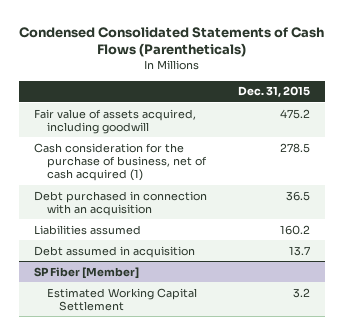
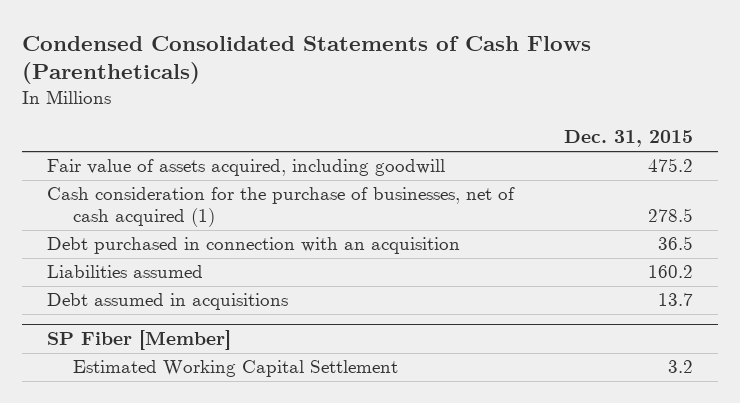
- Cash consideration for the purchase of business, net of cash acquired (1) | 278.5
+ Cash consideration for the purchase of businesses, net of cash acquired (1) | 278.5
- Debt assumed in acquisition | 13.7
+ Debt assumed in acquisitions | 13.7

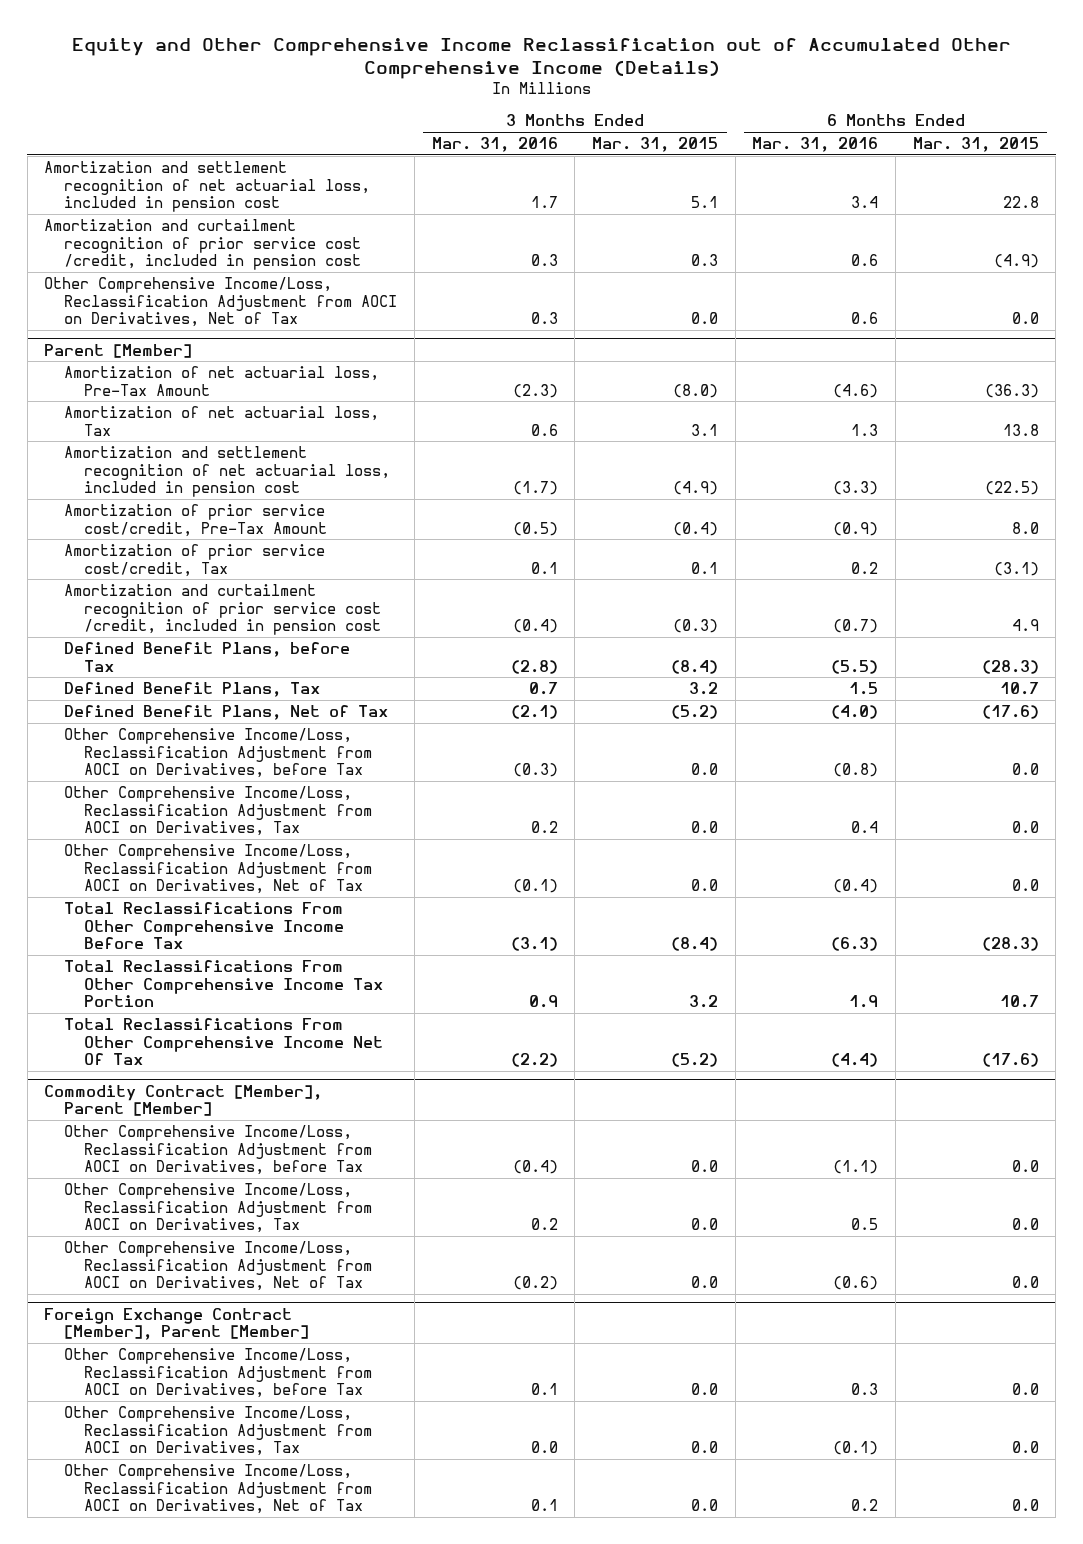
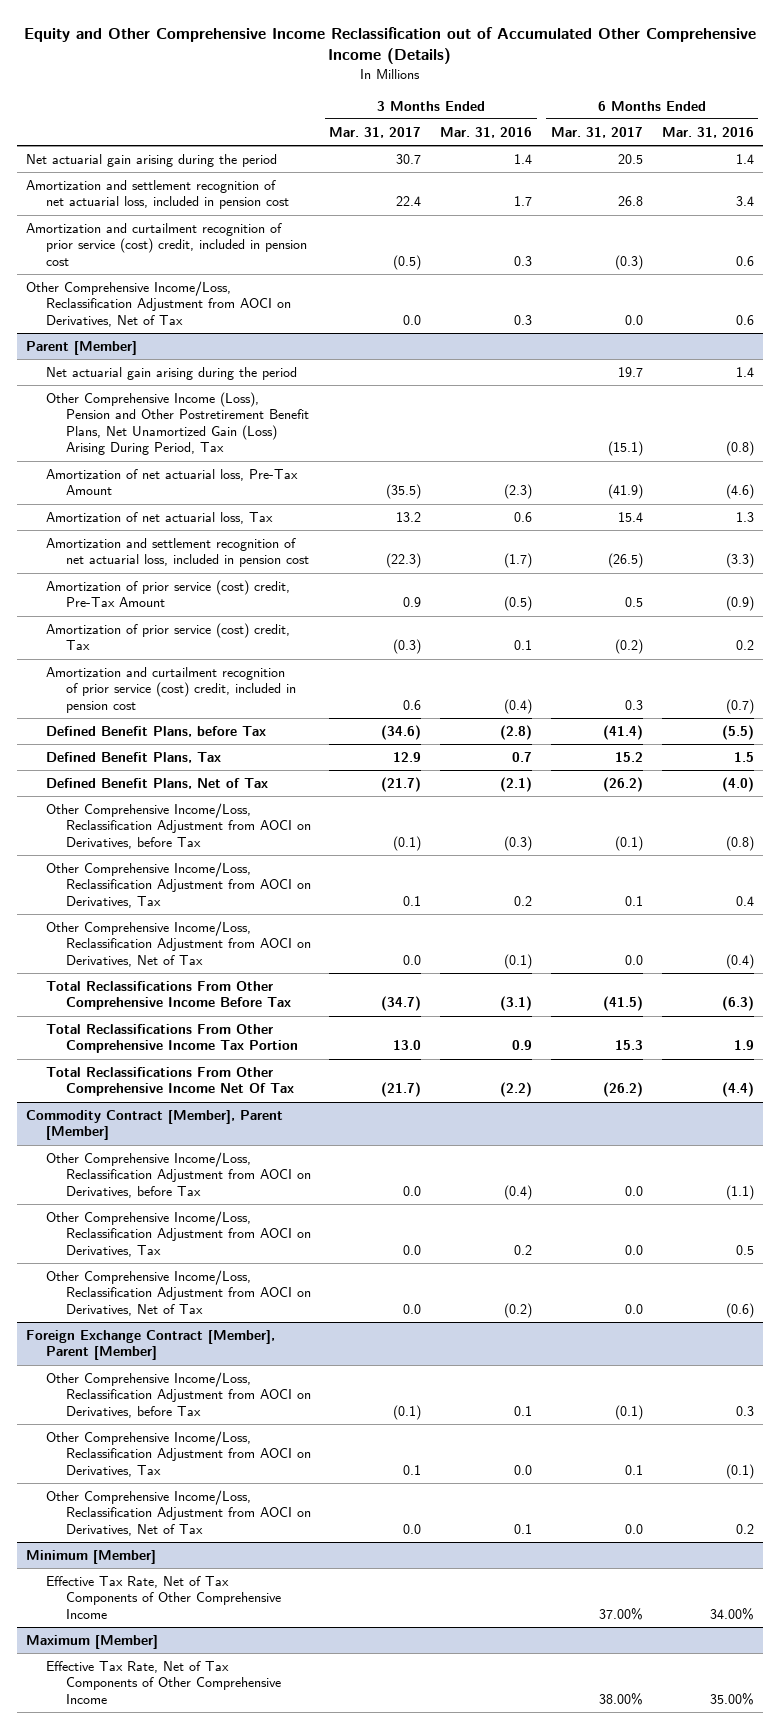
- | 3 Months Ended Mar. 31, 2016 | 3 Months Ended Mar. 31, 2015 | 6 Months Ended Mar. 31, 2016 | 6 Months Ended Mar. 31, 2015
+ | 3 Months Ended Mar. 31, 2017 | 3 Months Ended Mar. 31, 2016 | 6 Months Ended Mar. 31, 2017 | 6 Months Ended Mar. 31, 2016
+ Net actuarial gain arising during the period | 30.7 | 1.4 | 20.5 | 1.4
- Amortization and curtailment recognition of prior service cost /credit, included in pension cost | 0.3 | 0.3 | 0.6 | (4.9)
+ Amortization and curtailment recognition of prior service (cost) credit, included in pension cost | (0.5) | 0.3 | (0.3) | 0.6
@ Parent [Member]
+ Net actuarial gain arising during the period | | | 19.7 | 1.4
+ Other Comprehensive Income (Loss), Pension and Other Postretirement Benefit Plans, Net Unamortized Gain (Loss) Arising During Period, Tax | | | (15.1) | (0.8)
- Amortization of prior service cost/credit, Pre-Tax Amount | (0.5) | (0.4) | (0.9) | 8.0
- Amortization of prior service cost/credit, Tax | 0.1 | 0.1 | 0.2 | (3.1)
- Amortization and curtailment recognition of prior service cost /credit, included in pension cost | (0.4) | (0.3) | (0.7) | 4.9
+ Amortization of prior service (cost) credit, Pre-Tax Amount | 0.9 | (0.5) | 0.5 | (0.9)
+ Amortization of prior service (cost) credit, Tax | (0.3) | 0.1 | (0.2) | 0.2
+ Amortization and curtailment recognition of prior service (cost) credit, included in pension cost | 0.6 | (0.4) | 0.3 | (0.7)
+ Minimum [Member]
+ Effective Tax Rate, Net of Tax Components of Other Comprehensive Income | | | 37.00% | 34.00%
+ Maximum [Member]
+ Effective Tax Rate, Net of Tax Components of Other Comprehensive Income | | | 38.00% | 35.00%

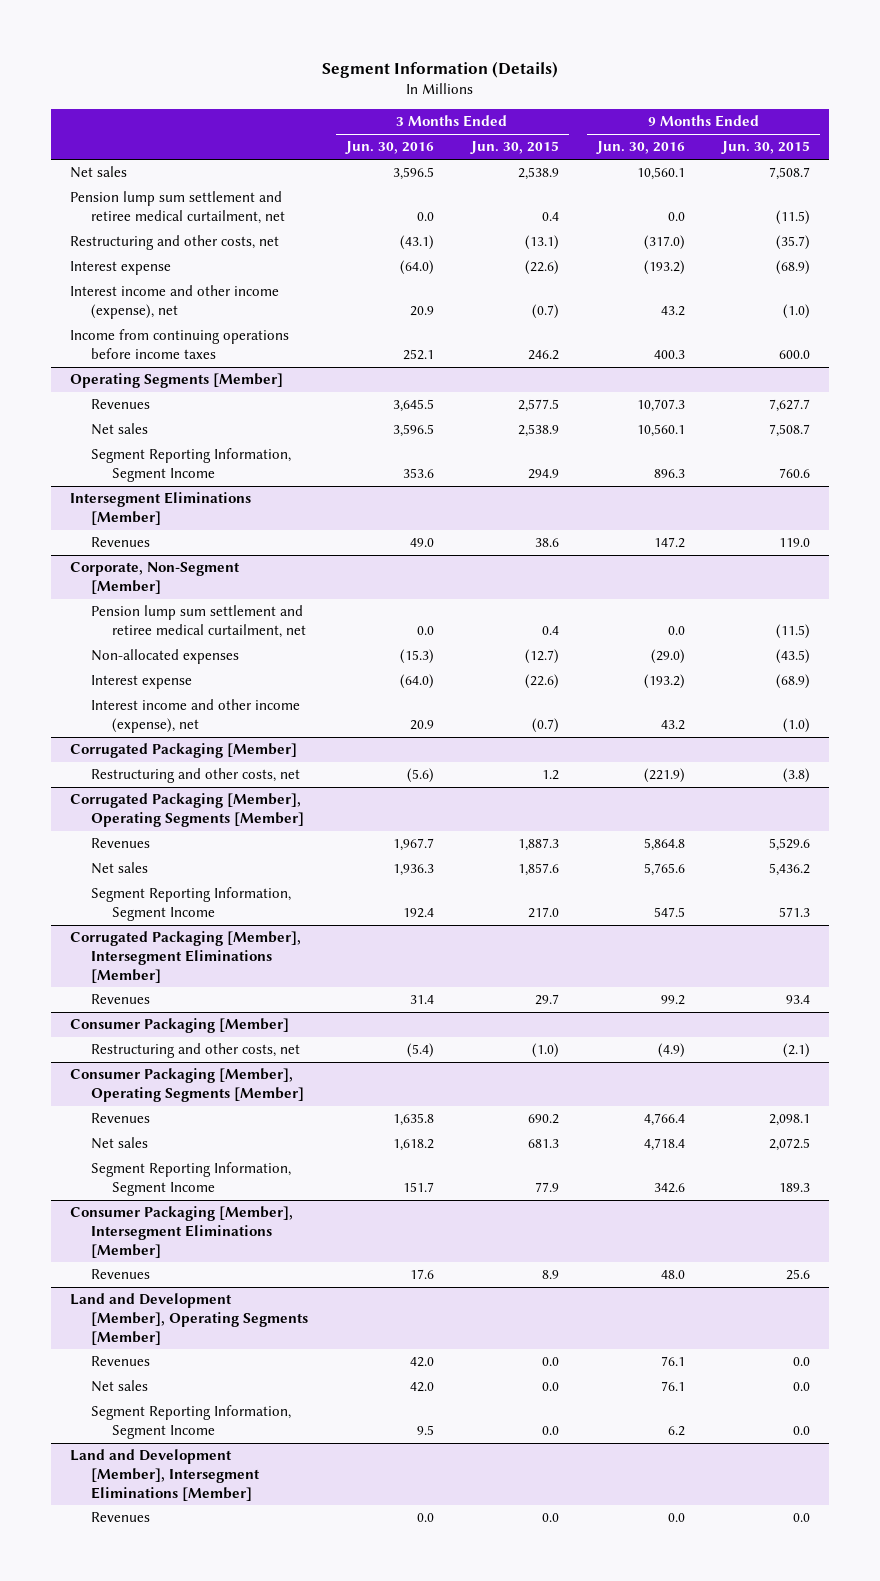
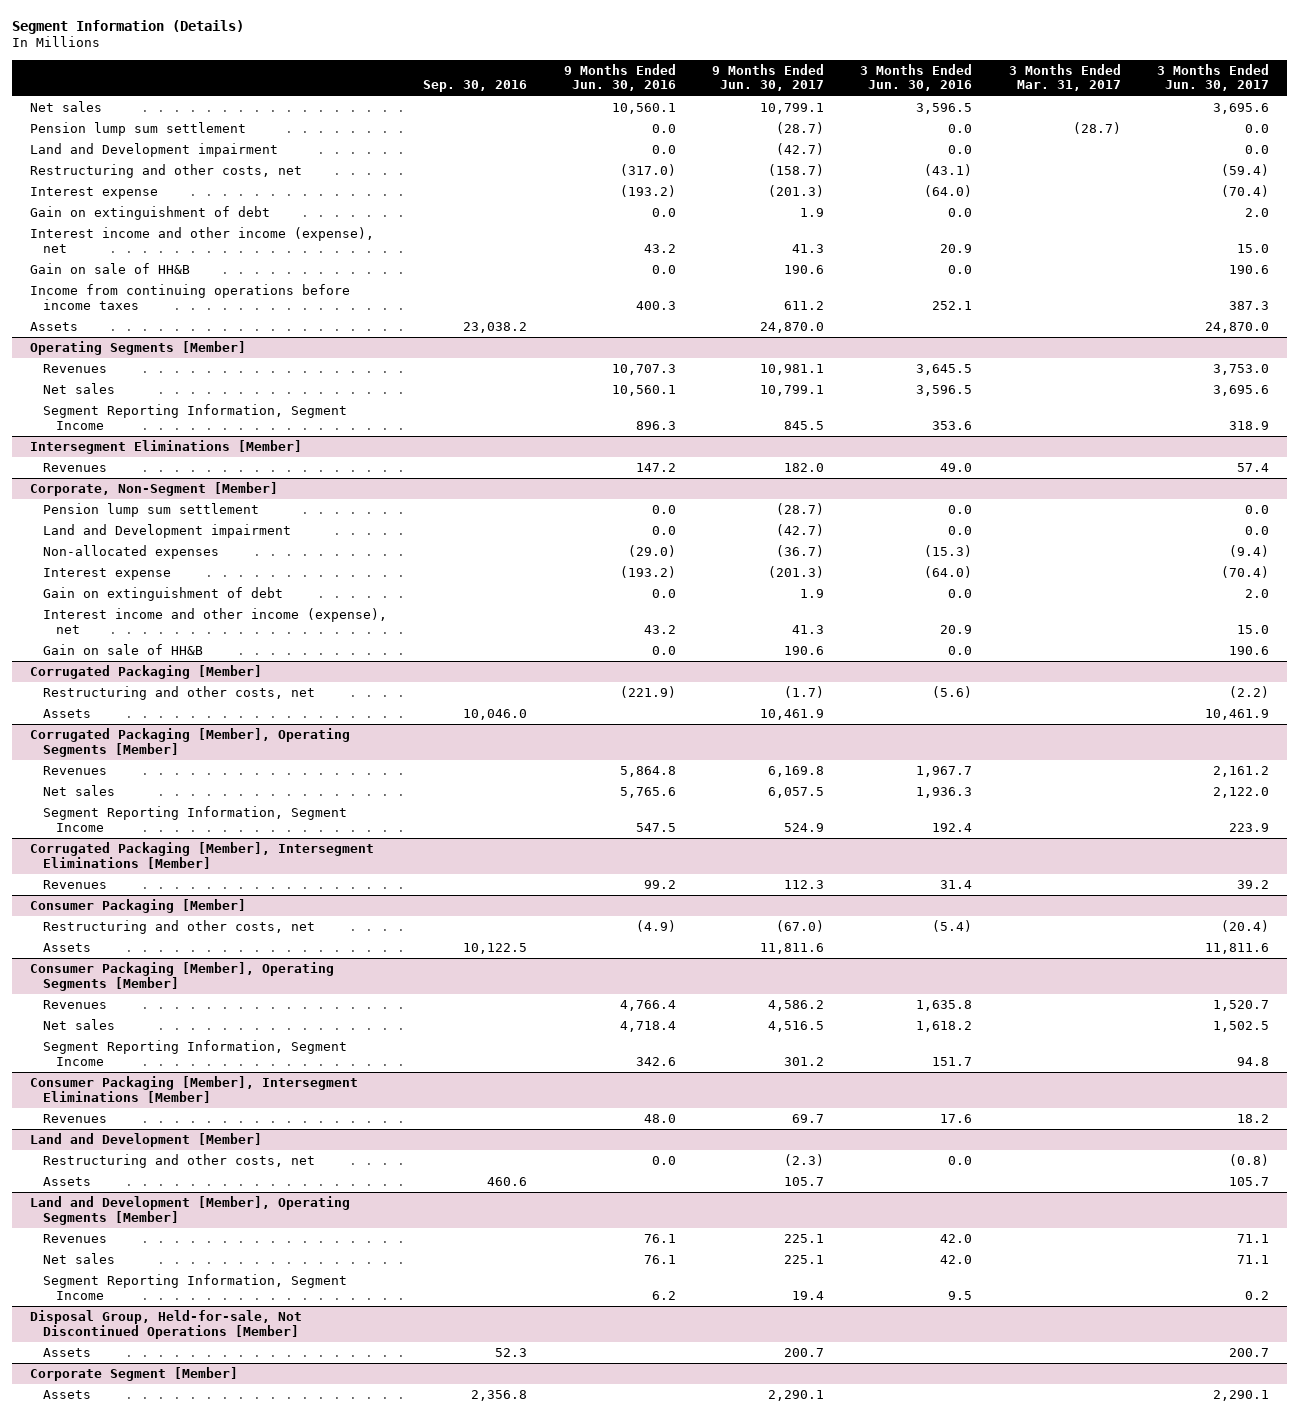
- | 3 Months Ended Jun. 30, 2016 | 3 Months Ended Jun. 30, 2015 | 9 Months Ended Jun. 30, 2016 | 9 Months Ended Jun. 30, 2015
+ | Sep. 30, 2016 | 9 Months Ended Jun. 30, 2016 | 9 Months Ended Jun. 30, 2017 | 3 Months Ended Jun. 30, 2016 | 3 Months Ended Mar. 31, 2017 | 3 Months Ended Jun. 30, 2017
- Pension lump sum settlement and retiree medical curtailment, net | 0.0 | 0.4 | 0.0 | (11.5)
+ Pension lump sum settlement | | 0.0 | (28.7) | 0.0 | (28.7) | 0.0
+ Land and Development impairment | | 0.0 | (42.7) | 0.0 | | 0.0
+ Gain on extinguishment of debt | | 0.0 | 1.9 | 0.0 | | 2.0
+ Gain on sale of HH&B | | 0.0 | 190.6 | 0.0 | | 190.6
+ Assets | 23,038.2 | | 24,870.0 | | | 24,870.0
@ Corporate, Non-Segment [Member]
- Pension lump sum settlement and retiree medical curtailment, net | 0.0 | 0.4 | 0.0 | (11.5)
+ Pension lump sum settlement | | 0.0 | (28.7) | 0.0 | | 0.0
+ Land and Development impairment | | 0.0 | (42.7) | 0.0 | | 0.0
+ Gain on extinguishment of debt | | 0.0 | 1.9 | 0.0 | | 2.0
+ Gain on sale of HH&B | | 0.0 | 190.6 | 0.0 | | 190.6
@ Corrugated Packaging [Member]
+ Assets | 10,046.0 | | 10,461.9 | | | 10,461.9
@ Consumer Packaging [Member]
+ Assets | 10,122.5 | | 11,811.6 | | | 11,811.6
+ Land and Development [Member]
+ Restructuring and other costs, net | | 0.0 | (2.3) | 0.0 | | (0.8)
+ Assets | 460.6 | | 105.7 | | | 105.7
- Land and Development [Member], Intersegment Eliminations [Member]
- Revenues | 0.0 | 0.0 | 0.0 | 0.0
+ Disposal Group, Held-for-sale, Not Discontinued Operations [Member]
+ Assets | 52.3 | | 200.7 | | | 200.7
+ Corporate Segment [Member]
+ Assets | 2,356.8 | | 2,290.1 | | | 2,290.1

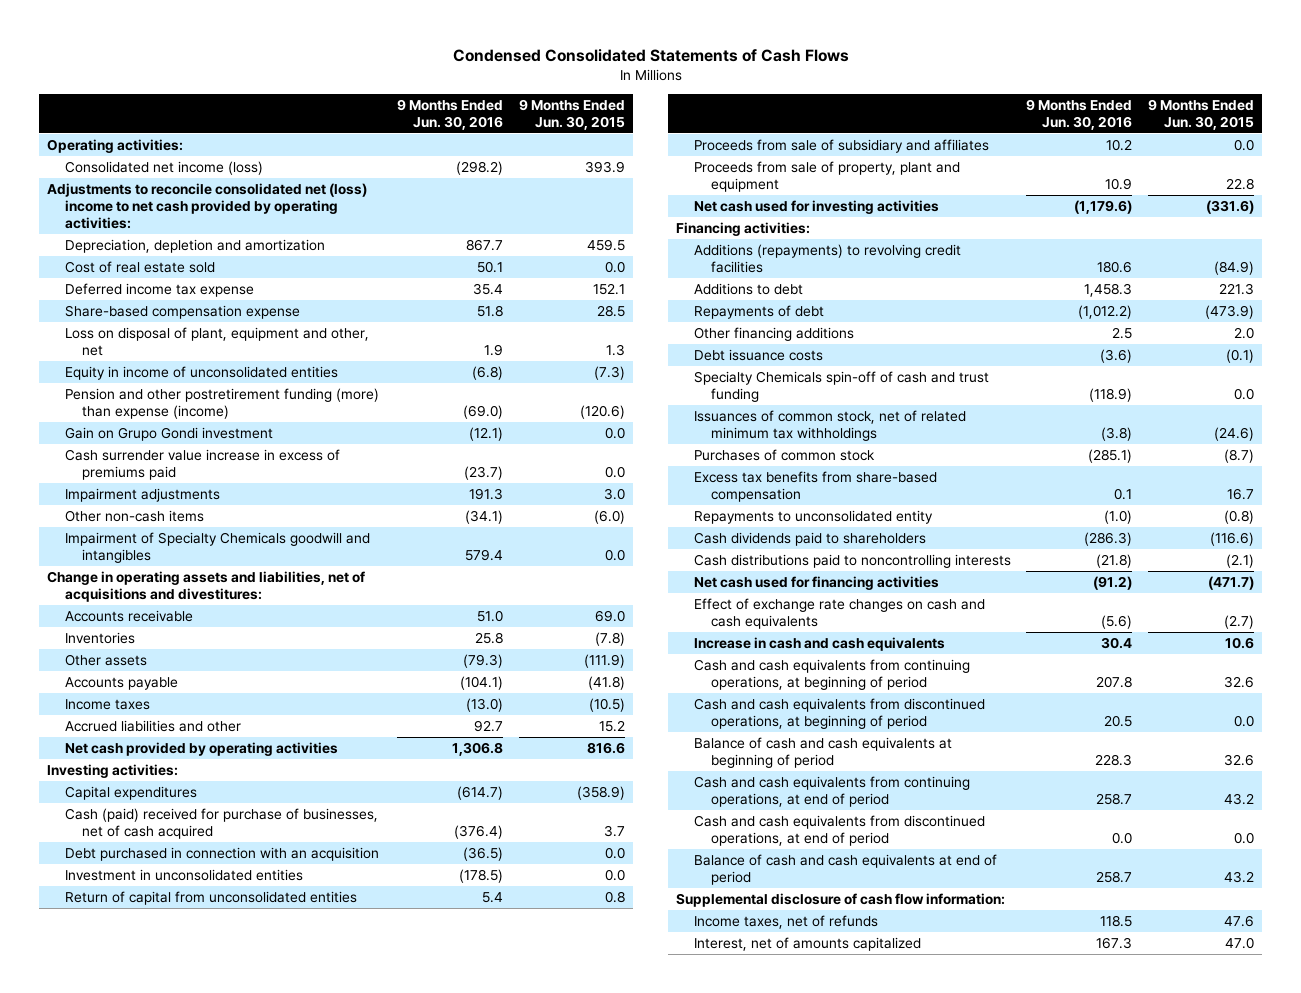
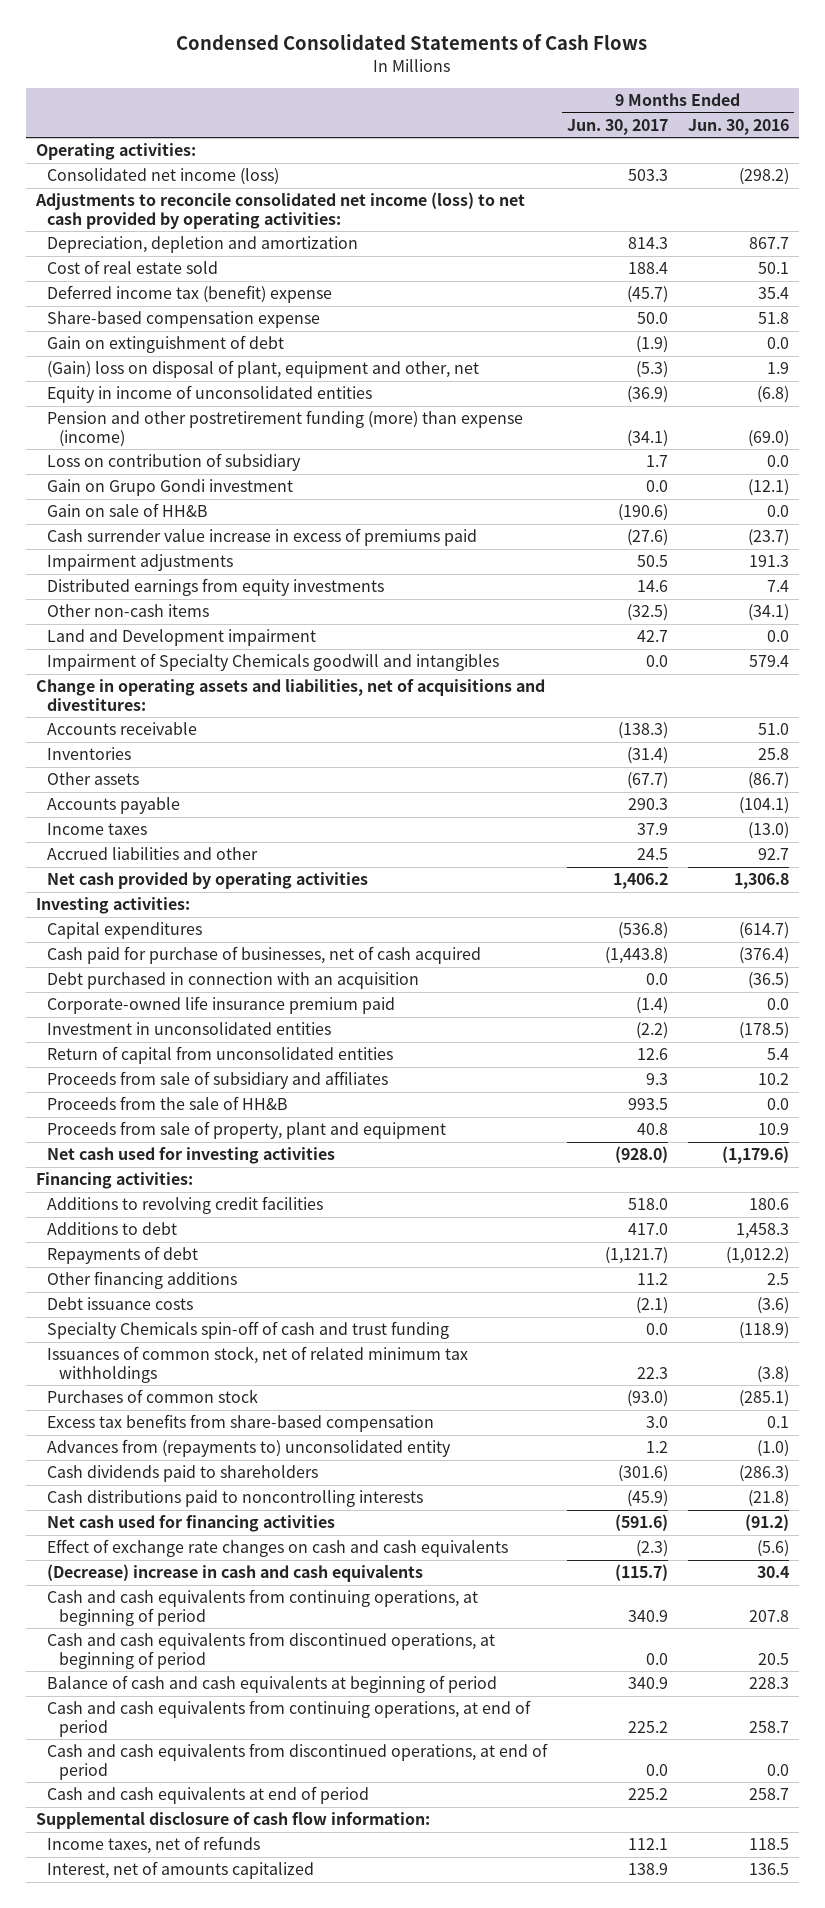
- | 9 Months Ended Jun. 30, 2016 | 9 Months Ended Jun. 30, 2015
+ | 9 Months Ended Jun. 30, 2017 | 9 Months Ended Jun. 30, 2016
- Adjustments to reconcile consolidated net (loss) income to net cash provided by operating activities:
+ Adjustments to reconcile consolidated net income (loss) to net cash provided by operating activities:
- Deferred income tax expense | 35.4 | 152.1
+ Deferred income tax (benefit) expense | (45.7) | 35.4
- Loss on disposal of plant, equipment and other, net | 1.9 | 1.3
+ Gain on extinguishment of debt | (1.9) | 0.0
+ (Gain) loss on disposal of plant, equipment and other, net | (5.3) | 1.9
+ Loss on contribution of subsidiary | 1.7 | 0.0
+ Gain on sale of HH&B | (190.6) | 0.0
+ Distributed earnings from equity investments | 14.6 | 7.4
+ Land and Development impairment | 42.7 | 0.0
- Other assets | (79.3) | (111.9)
+ Other assets | (67.7) | (86.7)
- Cash (paid) received for purchase of businesses, net of cash acquired | (376.4) | 3.7
+ Cash paid for purchase of businesses, net of cash acquired | (1,443.8) | (376.4)
+ Corporate-owned life insurance premium paid | (1.4) | 0.0
+ Proceeds from the sale of HH&B | 993.5 | 0.0
- Additions (repayments) to revolving credit facilities | 180.6 | (84.9)
+ Additions to revolving credit facilities | 518.0 | 180.6
- Repayments to unconsolidated entity | (1.0) | (0.8)
+ Advances from (repayments to) unconsolidated entity | 1.2 | (1.0)
- Increase in cash and cash equivalents | 30.4 | 10.6
+ (Decrease) increase in cash and cash equivalents | (115.7) | 30.4
- Balance of cash and cash equivalents at end of period | 258.7 | 43.2
+ Cash and cash equivalents at end of period | 225.2 | 258.7
- Interest, net of amounts capitalized | 167.3 | 47.0
+ Interest, net of amounts capitalized | 138.9 | 136.5

